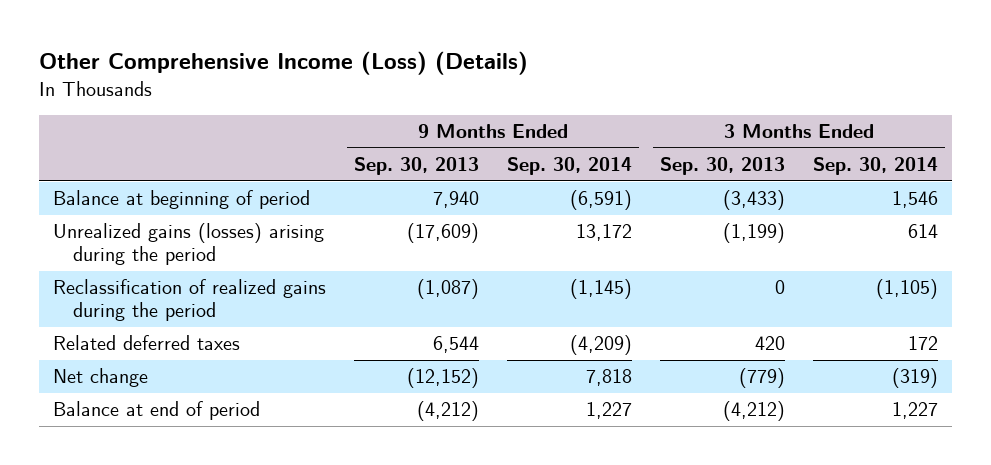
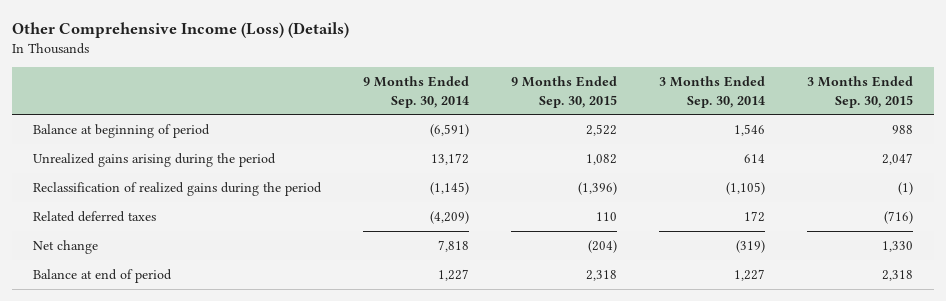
- | 9 Months Ended Sep. 30, 2013 | 9 Months Ended Sep. 30, 2014 | 3 Months Ended Sep. 30, 2013 | 3 Months Ended Sep. 30, 2014
+ | 9 Months Ended Sep. 30, 2014 | 9 Months Ended Sep. 30, 2015 | 3 Months Ended Sep. 30, 2014 | 3 Months Ended Sep. 30, 2015
- Unrealized gains (losses) arising during the period | (17,609) | 13,172 | (1,199) | 614
+ Unrealized gains arising during the period | 13,172 | 1,082 | 614 | 2,047

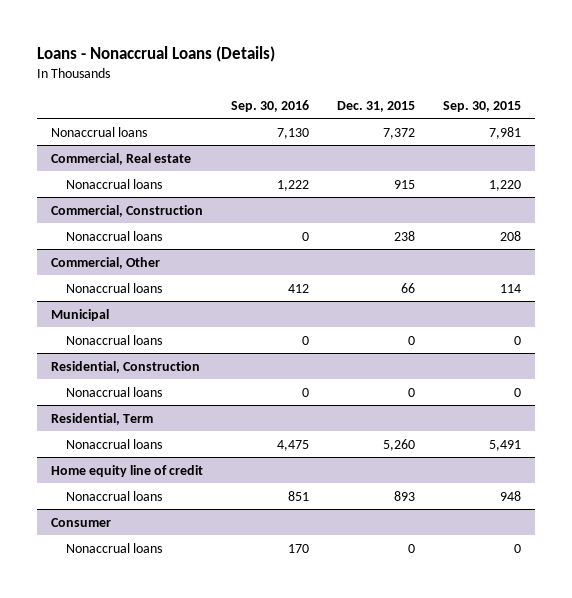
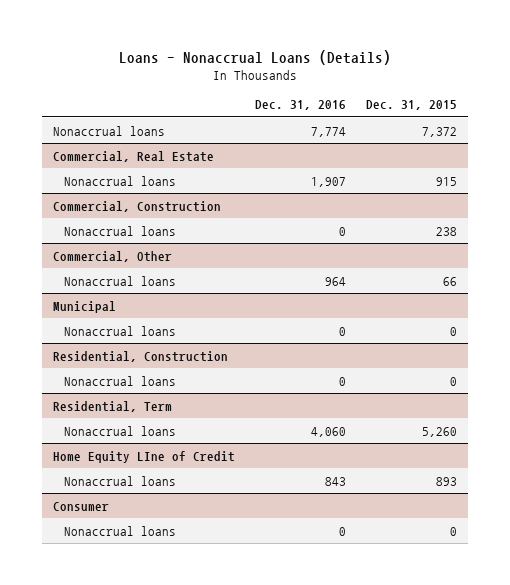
- | Sep. 30, 2016 | Dec. 31, 2015 | Sep. 30, 2015
+ | Dec. 31, 2016 | Dec. 31, 2015
- Commercial, Real estate
+ Commercial, Real Estate
- Home equity line of credit
+ Home Equity LIne of Credit

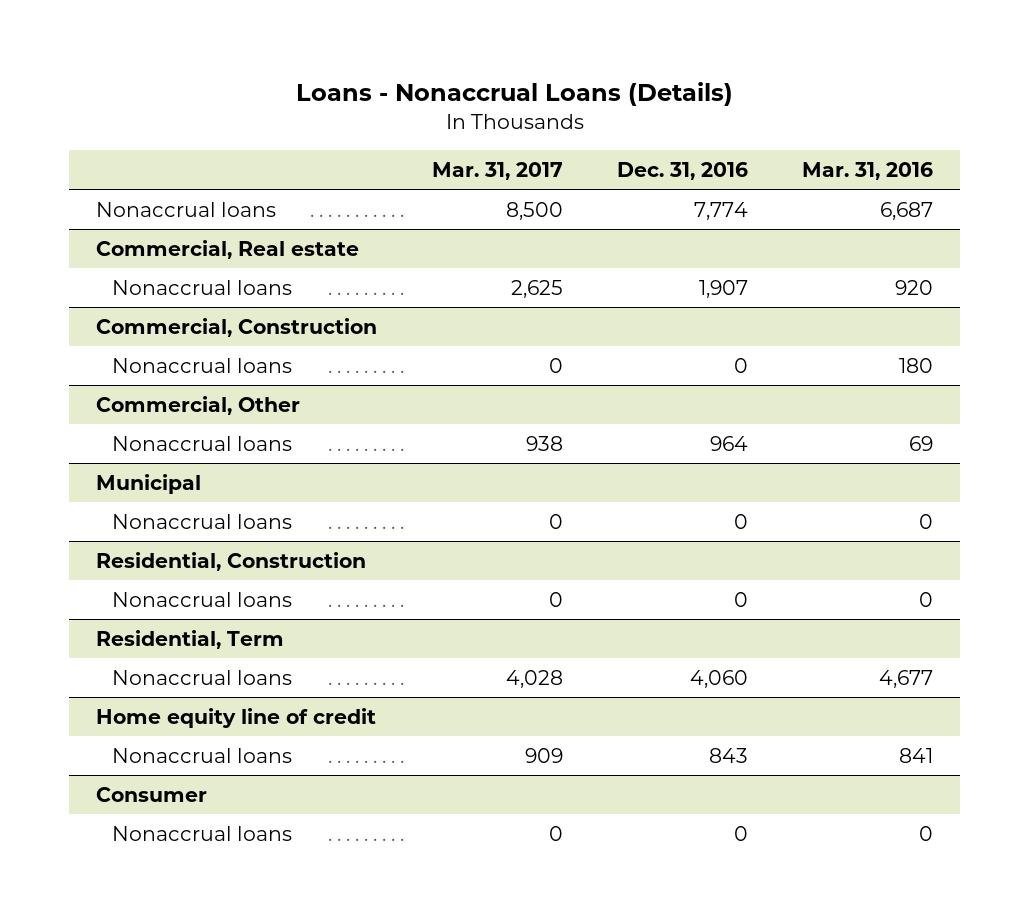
- | Dec. 31, 2016 | Dec. 31, 2015
+ | Mar. 31, 2017 | Dec. 31, 2016 | Mar. 31, 2016
- Commercial, Real Estate
+ Commercial, Real estate
- Home Equity LIne of Credit
+ Home equity line of credit

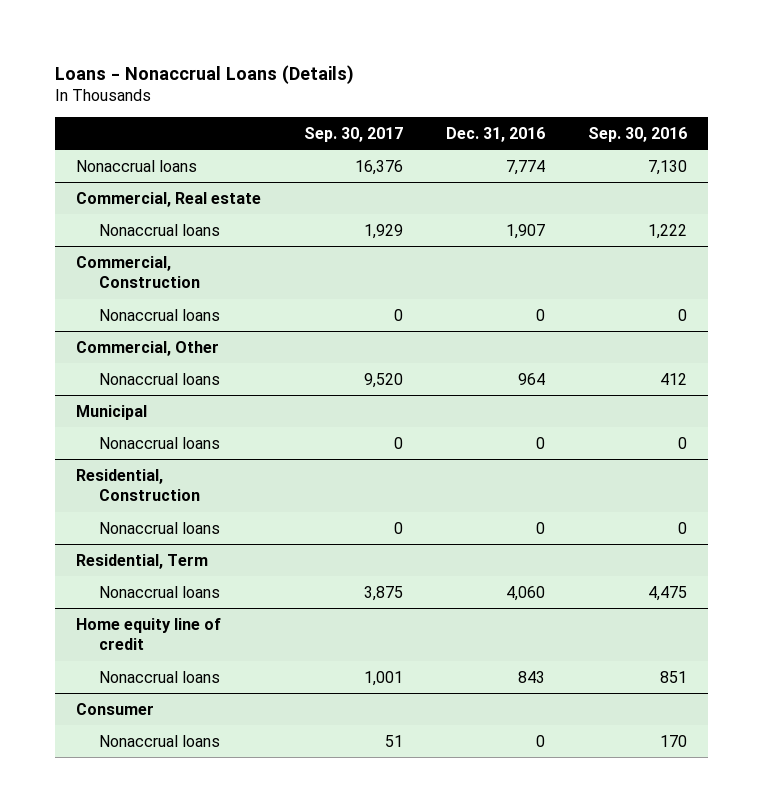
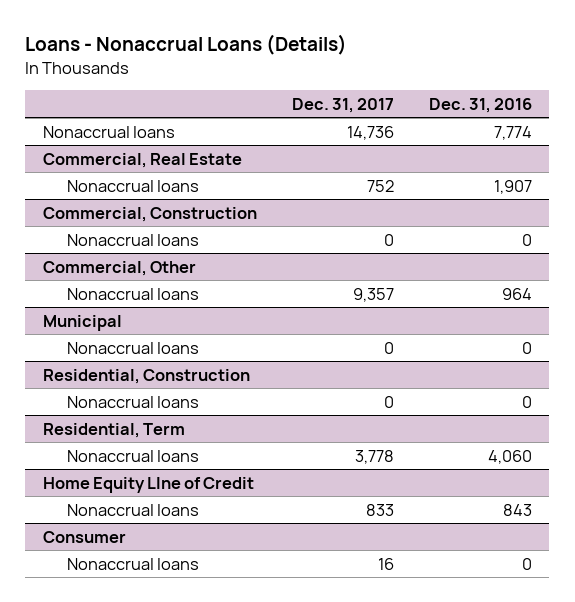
- | Sep. 30, 2017 | Dec. 31, 2016 | Sep. 30, 2016
+ | Dec. 31, 2017 | Dec. 31, 2016
- Commercial, Real estate
+ Commercial, Real Estate
- Home equity line of credit
+ Home Equity LIne of Credit

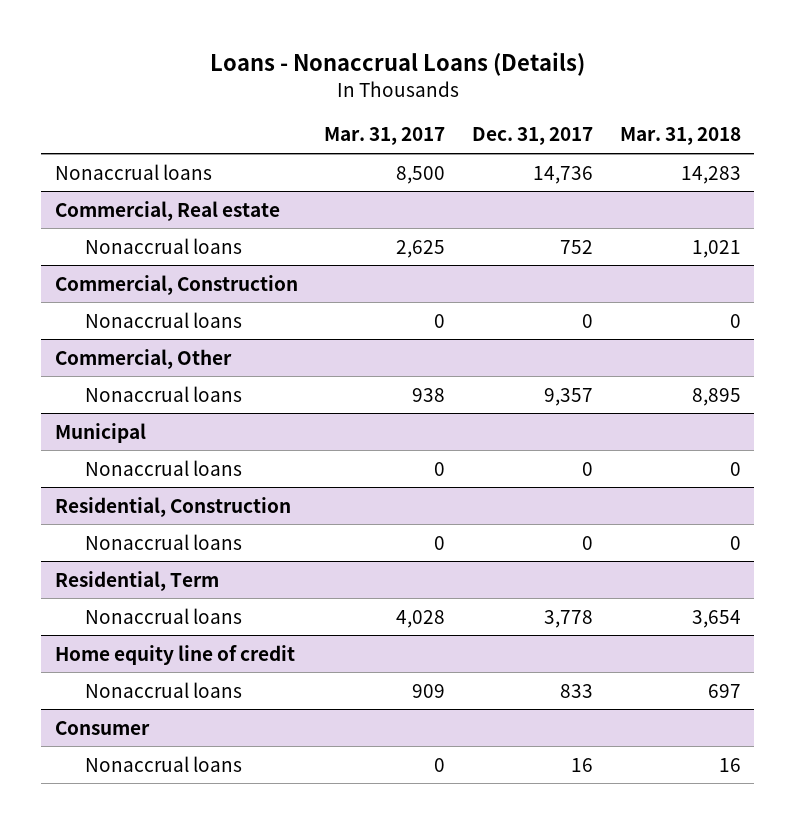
- | Dec. 31, 2017 | Dec. 31, 2016
+ | Mar. 31, 2017 | Dec. 31, 2017 | Mar. 31, 2018
- Commercial, Real Estate
+ Commercial, Real estate
- Home Equity LIne of Credit
+ Home equity line of credit

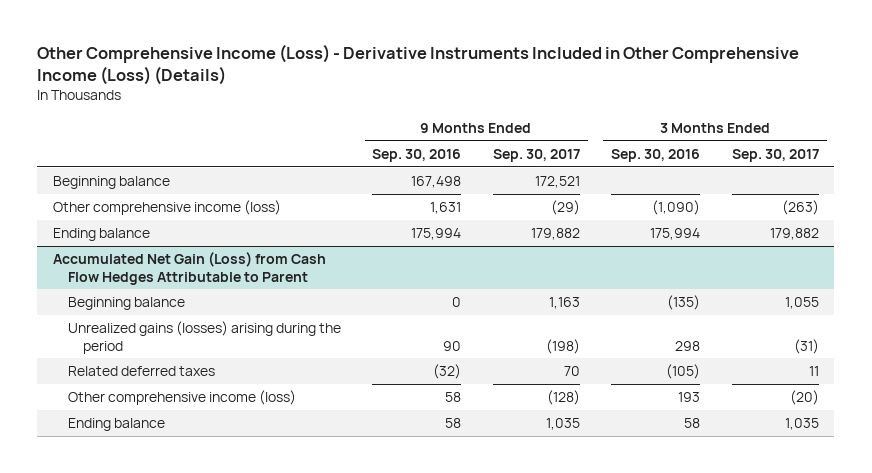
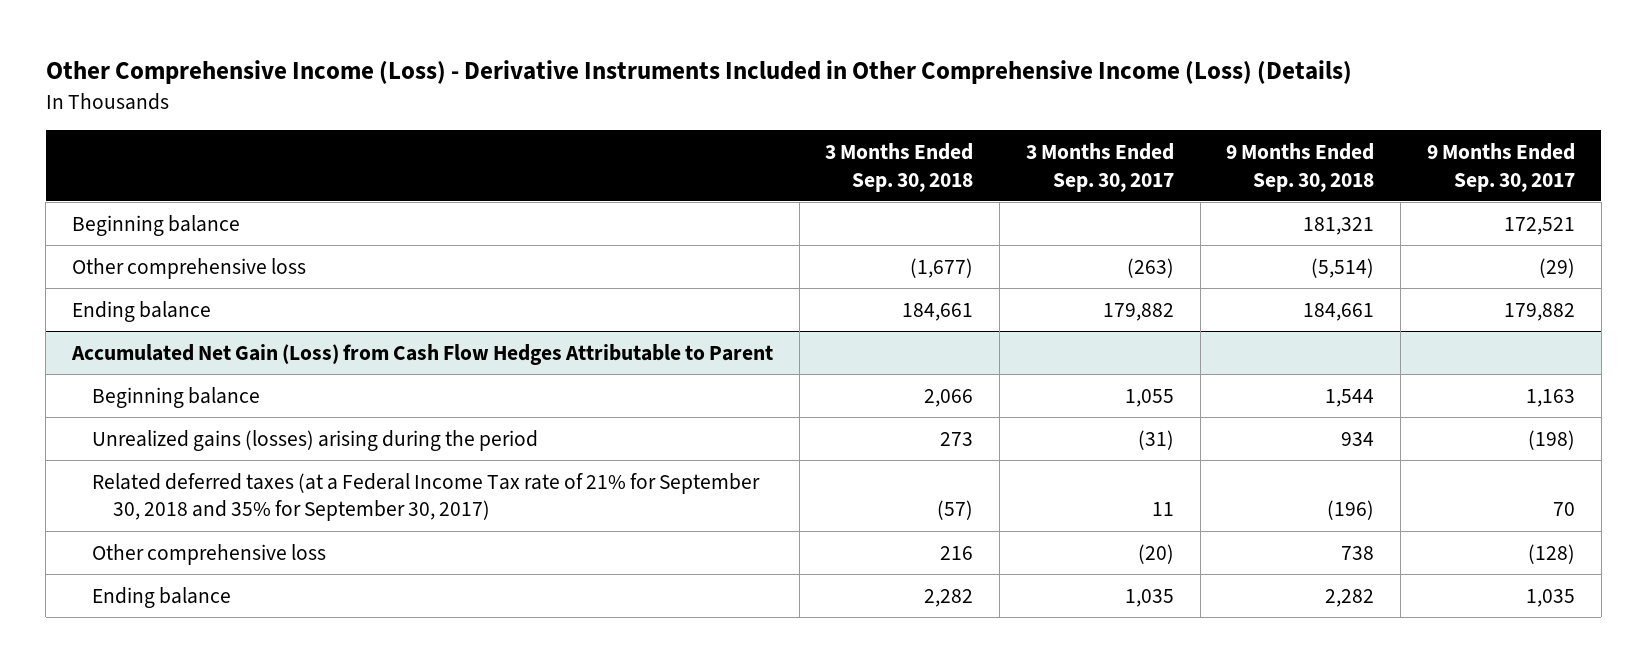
- | 9 Months Ended Sep. 30, 2016 | 9 Months Ended Sep. 30, 2017 | 3 Months Ended Sep. 30, 2016 | 3 Months Ended Sep. 30, 2017
+ | 3 Months Ended Sep. 30, 2018 | 3 Months Ended Sep. 30, 2017 | 9 Months Ended Sep. 30, 2018 | 9 Months Ended Sep. 30, 2017
- Other comprehensive income (loss) | 1,631 | (29) | (1,090) | (263)
+ Other comprehensive loss | (1,677) | (263) | (5,514) | (29)
@ Accumulated Net Gain (Loss) from Cash Flow Hedges Attributable to Parent
- Related deferred taxes | (32) | 70 | (105) | 11
- Other comprehensive income (loss) | 58 | (128) | 193 | (20)
+ Related deferred taxes (at a Federal Income Tax rate of 21% for September 30, 2018 and 35% for September 30, 2017) | (57) | 11 | (196) | 70
+ Other comprehensive loss | 216 | (20) | 738 | (128)

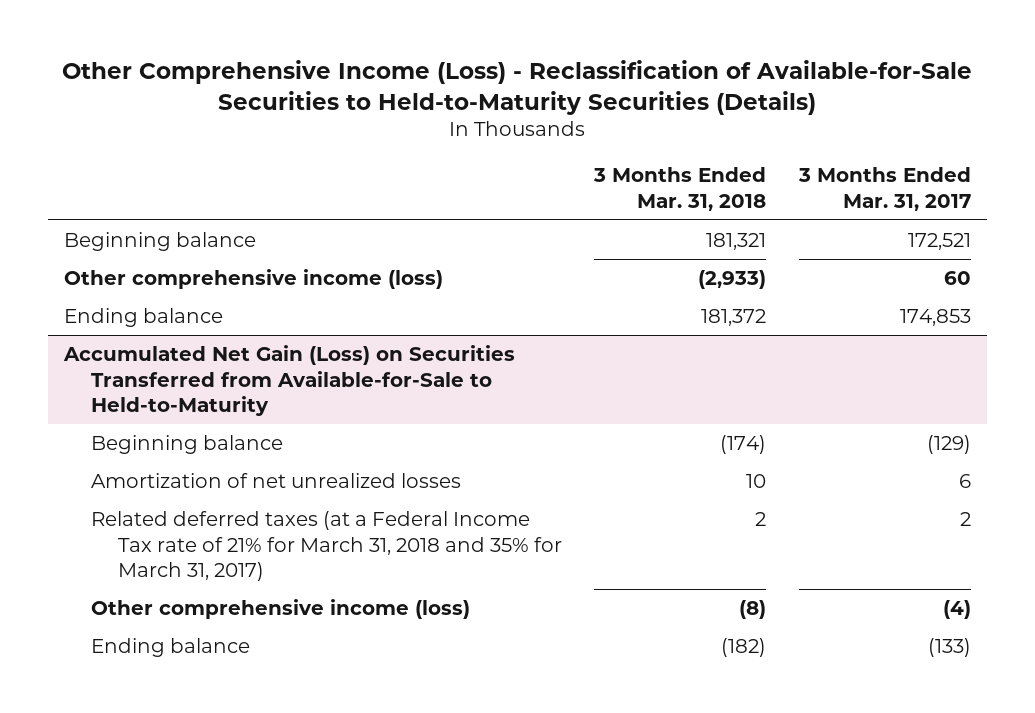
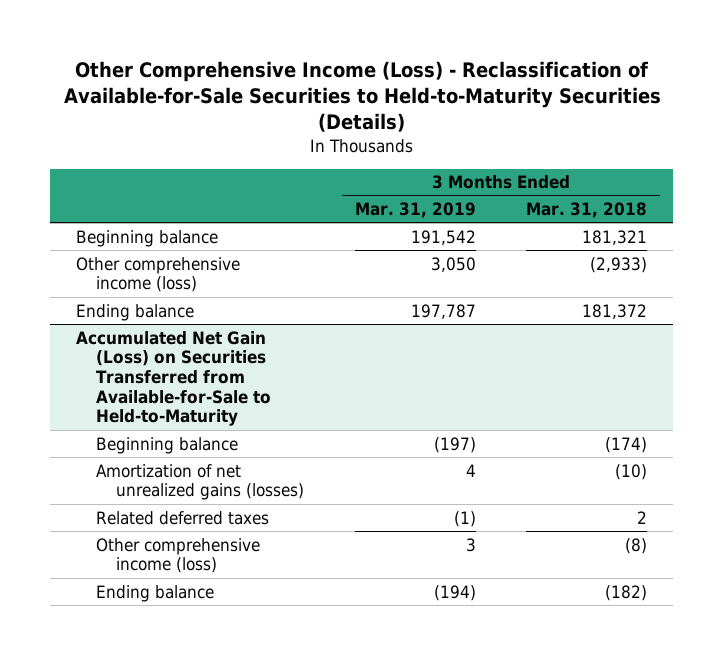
- | 3 Months Ended Mar. 31, 2018 | 3 Months Ended Mar. 31, 2017
+ | 3 Months Ended Mar. 31, 2019 | 3 Months Ended Mar. 31, 2018
@ Accumulated Net Gain (Loss) on Securities Transferred from Available-for-Sale to Held-to-Maturity
- Amortization of net unrealized losses | 10 | 6
- Related deferred taxes (at a Federal Income Tax rate of 21% for March 31, 2018 and 35% for March 31, 2017) | 2 | 2
+ Amortization of net unrealized gains (losses) | 4 | (10)
+ Related deferred taxes | (1) | 2

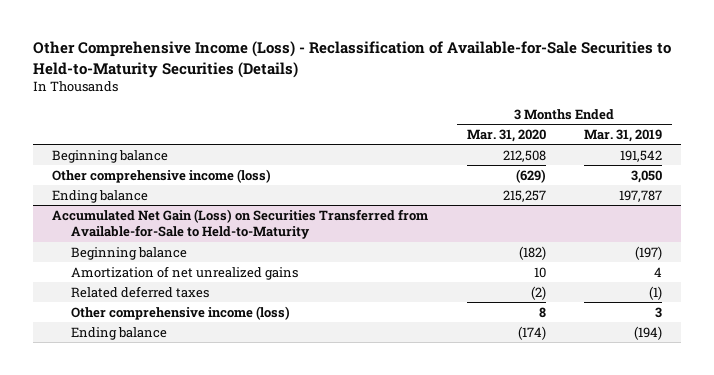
- | 3 Months Ended Mar. 31, 2019 | 3 Months Ended Mar. 31, 2018
+ | 3 Months Ended Mar. 31, 2020 | 3 Months Ended Mar. 31, 2019
@ Accumulated Net Gain (Loss) on Securities Transferred from Available-for-Sale to Held-to-Maturity
- Amortization of net unrealized gains (losses) | 4 | (10)
+ Amortization of net unrealized gains | 10 | 4

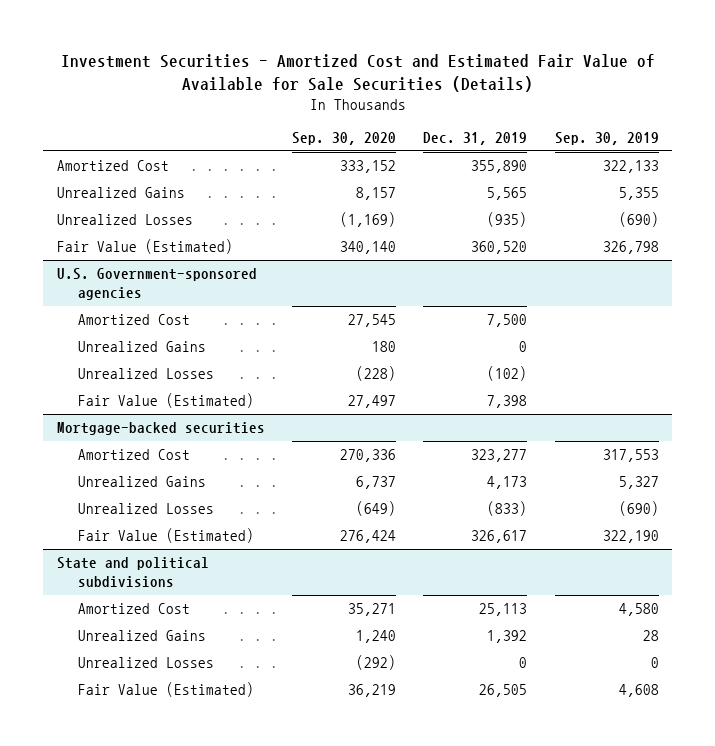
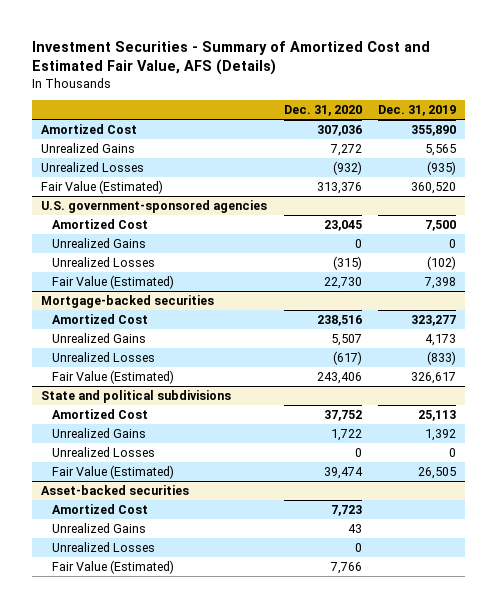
- Investment Securities - Amortized Cost and Estimated Fair Value of Available for Sale Securities (Details)
+ Investment Securities - Summary of Amortized Cost and Estimated Fair Value, AFS (Details)
- | Sep. 30, 2020 | Dec. 31, 2019 | Sep. 30, 2019
+ | Dec. 31, 2020 | Dec. 31, 2019
- U.S. Government-sponsored agencies
+ U.S. government-sponsored agencies
+ Asset-backed securities
+ Amortized Cost | 7,723 |
+ Unrealized Gains | 43 |
+ Unrealized Losses | 0 |
+ Fair Value (Estimated) | 7,766 |

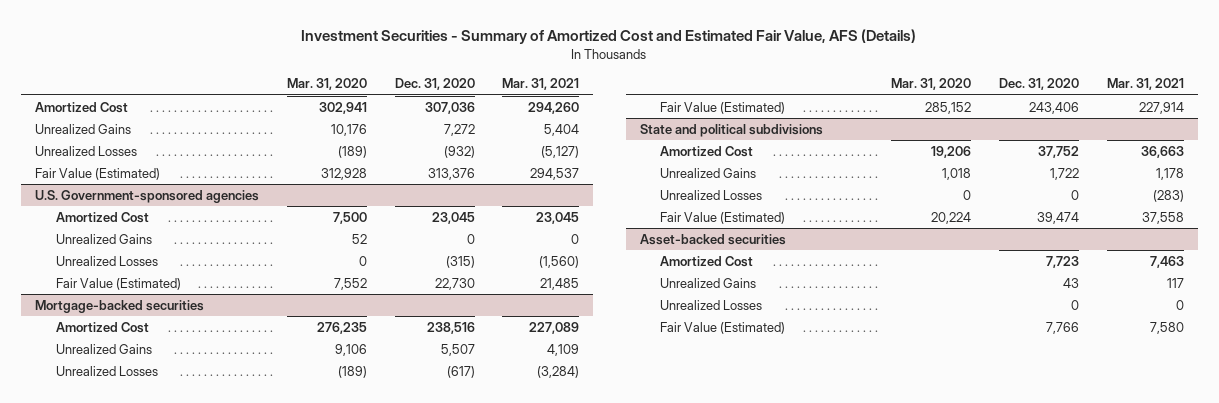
- | Dec. 31, 2020 | Dec. 31, 2019
+ | Mar. 31, 2020 | Dec. 31, 2020 | Mar. 31, 2021
- U.S. government-sponsored agencies
+ U.S. Government-sponsored agencies

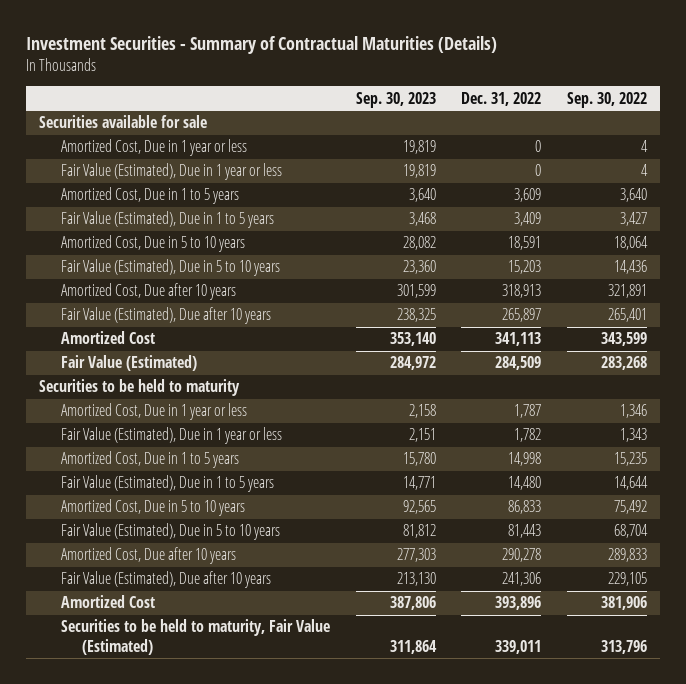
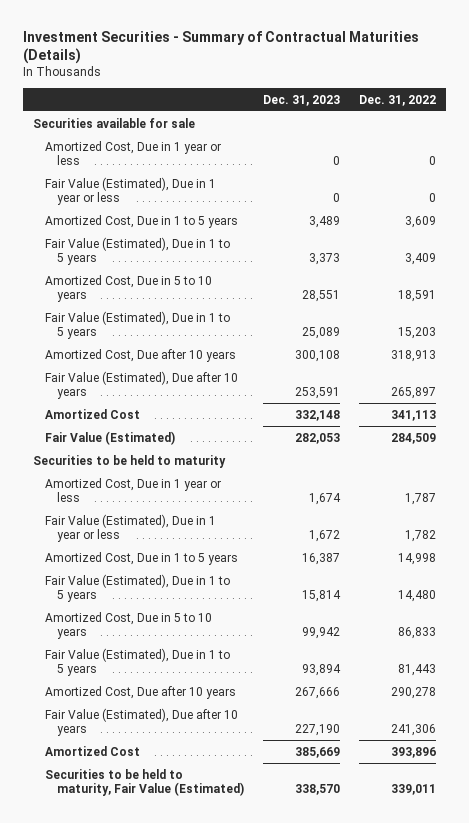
- | Sep. 30, 2023 | Dec. 31, 2022 | Sep. 30, 2022
+ | Dec. 31, 2023 | Dec. 31, 2022
- Fair Value (Estimated), Due in 5 to 10 years | 23,360 | 15,203 | 14,436
+ Fair Value (Estimated), Due in 1 to 5 years | 25,089 | 15,203
- Fair Value (Estimated), Due in 5 to 10 years | 81,812 | 81,443 | 68,704
+ Fair Value (Estimated), Due in 1 to 5 years | 93,894 | 81,443

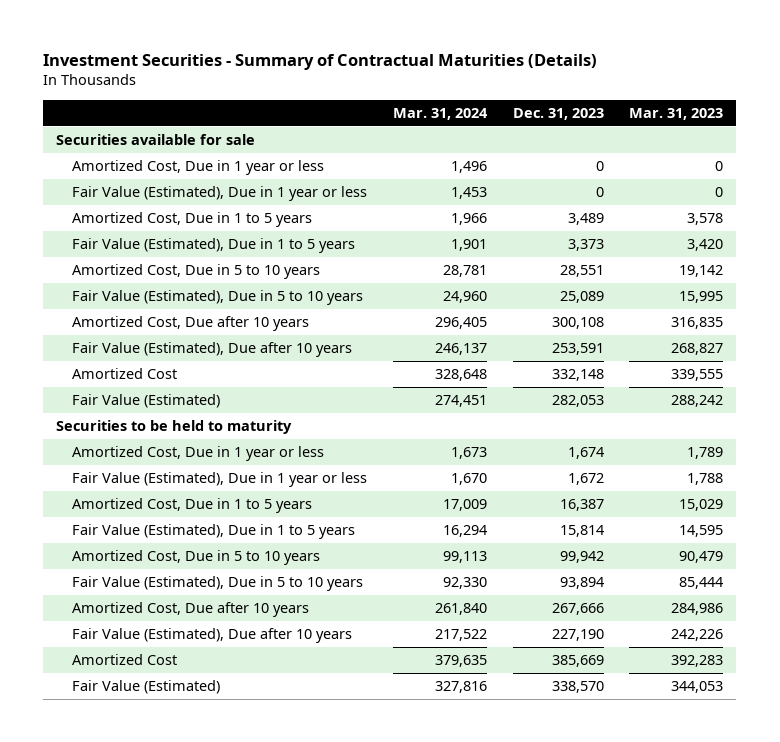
- | Dec. 31, 2023 | Dec. 31, 2022
+ | Mar. 31, 2024 | Dec. 31, 2023 | Mar. 31, 2023
- Fair Value (Estimated), Due in 1 to 5 years | 25,089 | 15,203
+ Fair Value (Estimated), Due in 5 to 10 years | 24,960 | 25,089 | 15,995
- Fair Value (Estimated), Due in 1 to 5 years | 93,894 | 81,443
+ Fair Value (Estimated), Due in 5 to 10 years | 92,330 | 93,894 | 85,444
- Securities to be held to maturity, Fair Value (Estimated) | 338,570 | 339,011
+ Fair Value (Estimated) | 327,816 | 338,570 | 344,053

